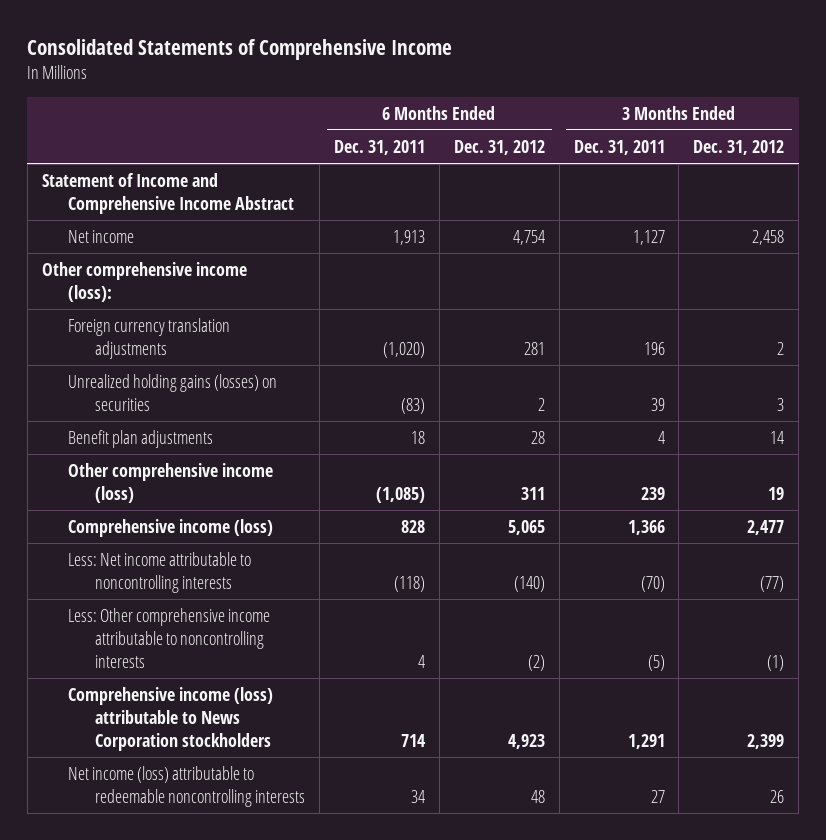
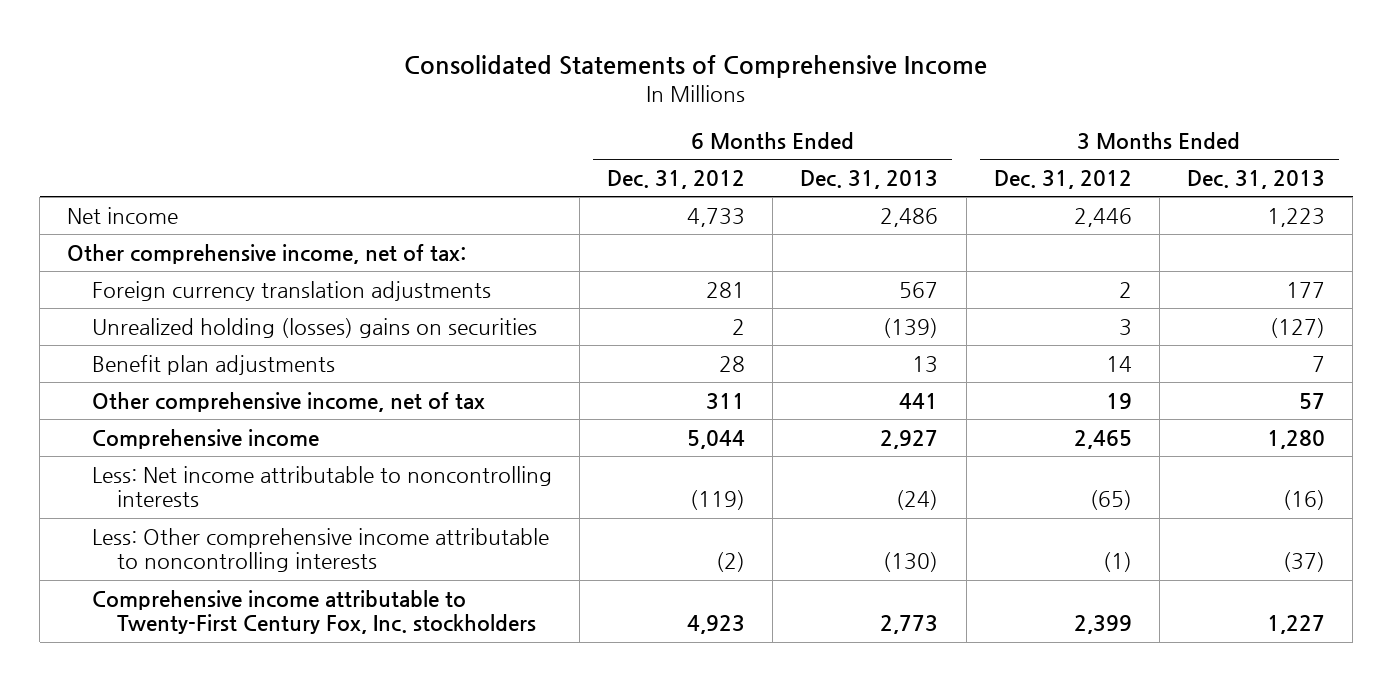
- | 6 Months Ended Dec. 31, 2011 | 6 Months Ended Dec. 31, 2012 | 3 Months Ended Dec. 31, 2011 | 3 Months Ended Dec. 31, 2012
+ | 6 Months Ended Dec. 31, 2012 | 6 Months Ended Dec. 31, 2013 | 3 Months Ended Dec. 31, 2012 | 3 Months Ended Dec. 31, 2013
- Statement of Income and Comprehensive Income Abstract
- Net income | 1,913 | 4,754 | 1,127 | 2,458
- Other comprehensive income (loss):
+ Net income | 4,733 | 2,486 | 2,446 | 1,223
+ Other comprehensive income, net of tax:
- Unrealized holding gains (losses) on securities | (83) | 2 | 39 | 3
+ Unrealized holding (losses) gains on securities | 2 | (139) | 3 | (127)
- Other comprehensive income (loss) | (1,085) | 311 | 239 | 19
- Comprehensive income (loss) | 828 | 5,065 | 1,366 | 2,477
- Less: Net income attributable to noncontrolling interests | (118) | (140) | (70) | (77)
+ Other comprehensive income, net of tax | 311 | 441 | 19 | 57
+ Comprehensive income | 5,044 | 2,927 | 2,465 | 1,280
+ Less: Net income attributable to noncontrolling interests | (119) | (24) | (65) | (16)
- Comprehensive income (loss) attributable to News Corporation stockholders | 714 | 4,923 | 1,291 | 2,399
- Net income (loss) attributable to redeemable noncontrolling interests | 34 | 48 | 27 | 26
+ Comprehensive income attributable to Twenty-First Century Fox, Inc. stockholders | 4,923 | 2,773 | 2,399 | 1,227

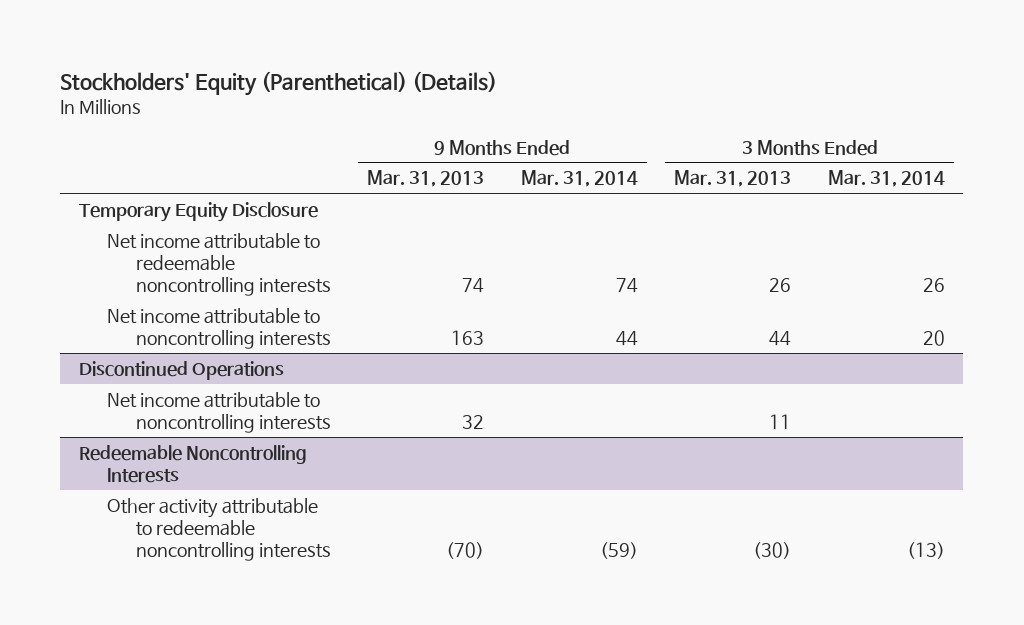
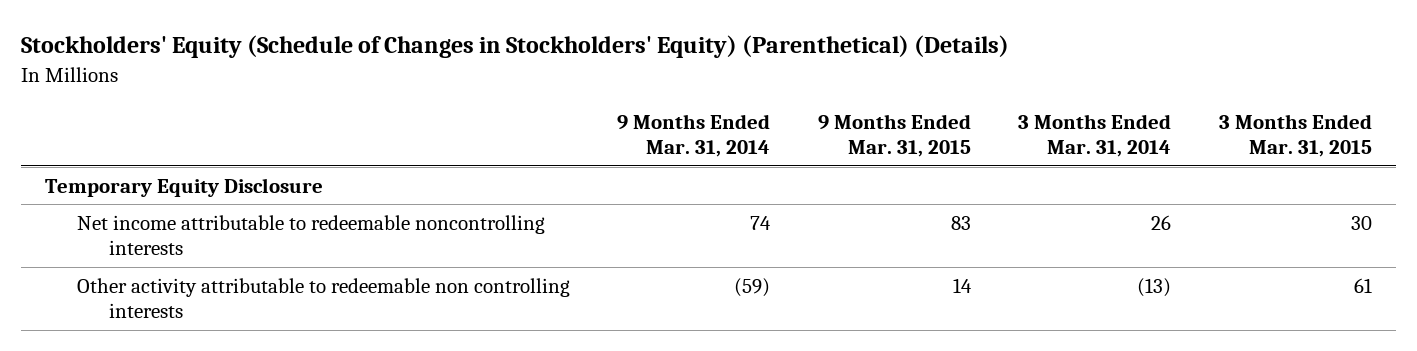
- Stockholders' Equity (Parenthetical) (Details)
+ Stockholders' Equity (Schedule of Changes in Stockholders' Equity) (Parenthetical) (Details)
- | 9 Months Ended Mar. 31, 2013 | 9 Months Ended Mar. 31, 2014 | 3 Months Ended Mar. 31, 2013 | 3 Months Ended Mar. 31, 2014
+ | 9 Months Ended Mar. 31, 2014 | 9 Months Ended Mar. 31, 2015 | 3 Months Ended Mar. 31, 2014 | 3 Months Ended Mar. 31, 2015
- Net income attributable to noncontrolling interests | 163 | 44 | 44 | 20
- Discontinued Operations
- Net income attributable to noncontrolling interests | 32 | | 11 |
- Redeemable Noncontrolling Interests
- Other activity attributable to redeemable noncontrolling interests | (70) | (59) | (30) | (13)
+ Other activity attributable to redeemable non controlling interests | (59) | 14 | (13) | 61

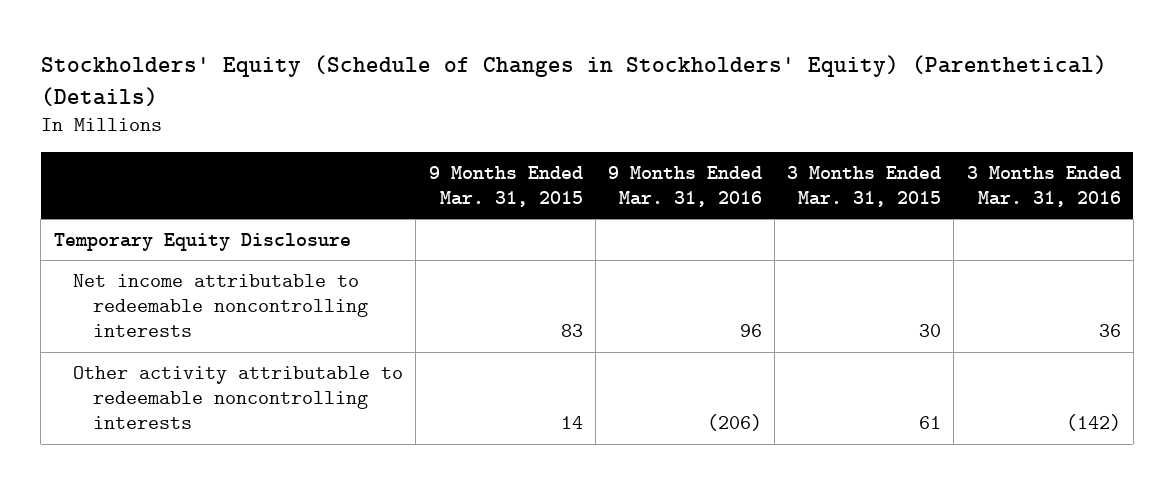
- | 9 Months Ended Mar. 31, 2014 | 9 Months Ended Mar. 31, 2015 | 3 Months Ended Mar. 31, 2014 | 3 Months Ended Mar. 31, 2015
+ | 9 Months Ended Mar. 31, 2015 | 9 Months Ended Mar. 31, 2016 | 3 Months Ended Mar. 31, 2015 | 3 Months Ended Mar. 31, 2016
- Other activity attributable to redeemable non controlling interests | (59) | 14 | (13) | 61
+ Other activity attributable to redeemable noncontrolling interests | 14 | (206) | 61 | (142)

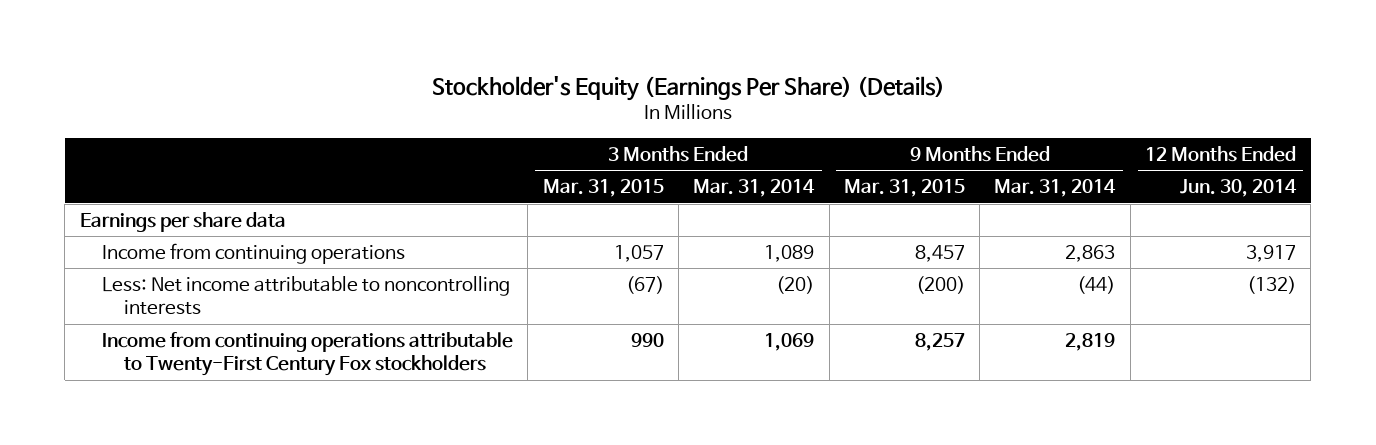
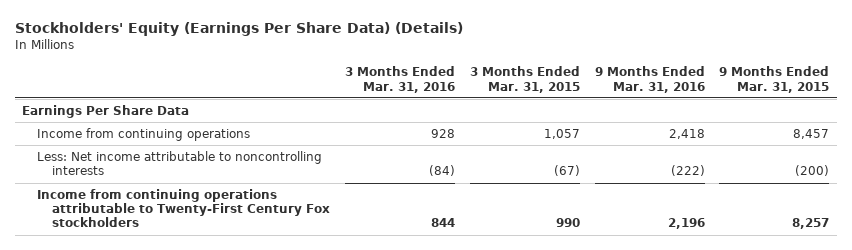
- Stockholder's Equity (Earnings Per Share) (Details)
+ Stockholders' Equity (Earnings Per Share Data) (Details)
- | 3 Months Ended Mar. 31, 2015 | 3 Months Ended Mar. 31, 2014 | 9 Months Ended Mar. 31, 2015 | 9 Months Ended Mar. 31, 2014 | 12 Months Ended Jun. 30, 2014
+ | 3 Months Ended Mar. 31, 2016 | 3 Months Ended Mar. 31, 2015 | 9 Months Ended Mar. 31, 2016 | 9 Months Ended Mar. 31, 2015
- Earnings per share data
+ Earnings Per Share Data

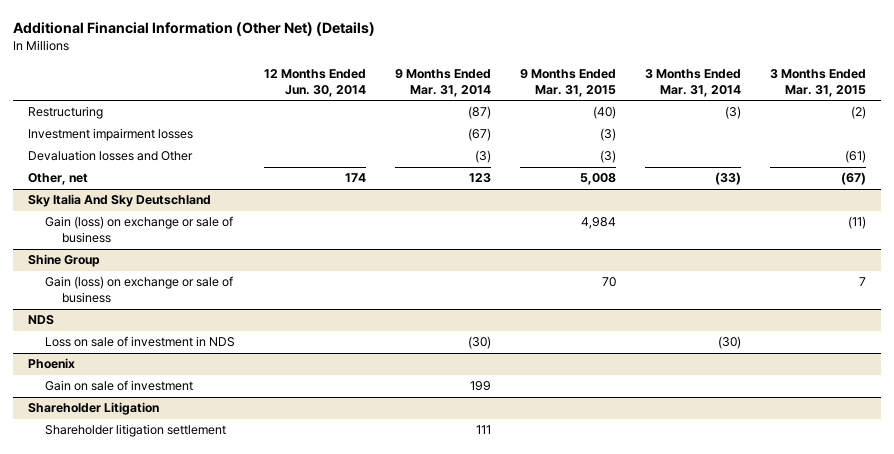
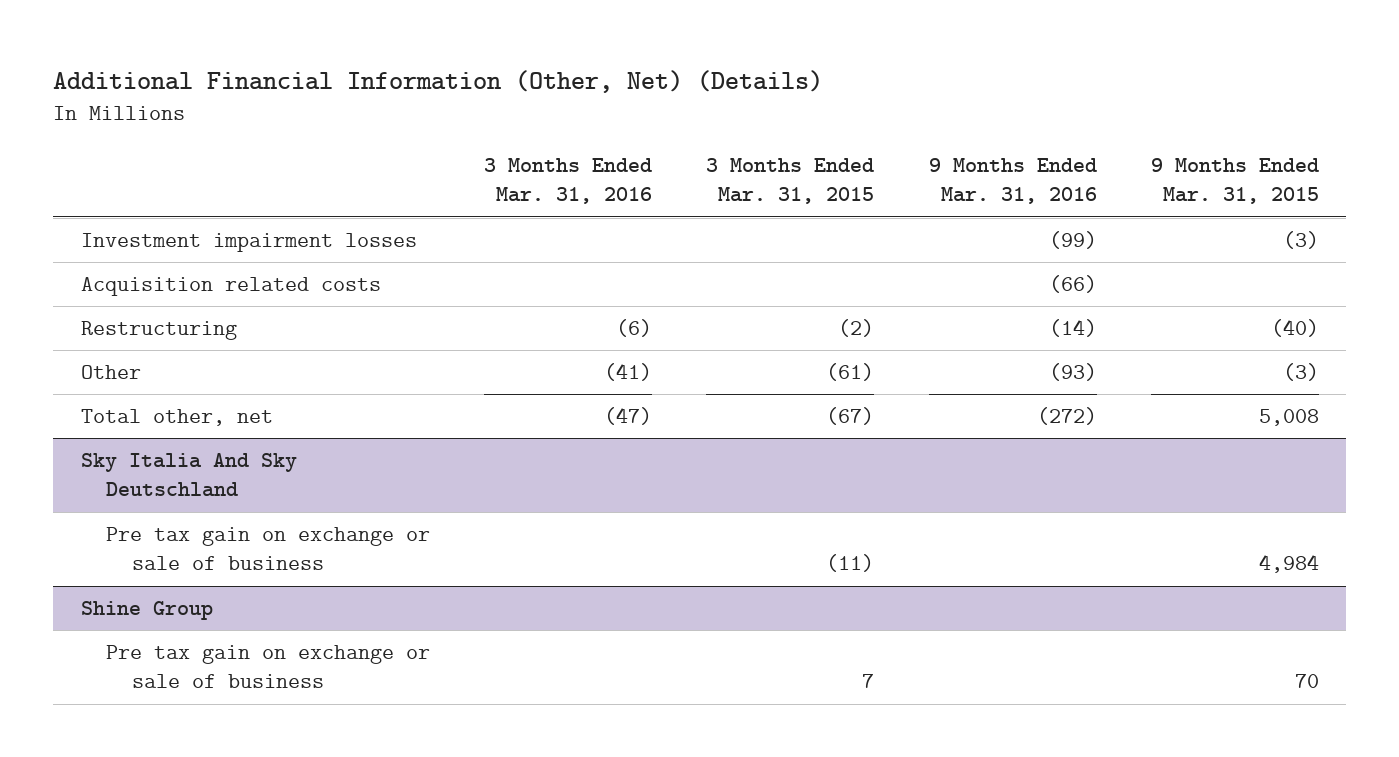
- Additional Financial Information (Other Net) (Details)
+ Additional Financial Information (Other, Net) (Details)
- | 12 Months Ended Jun. 30, 2014 | 9 Months Ended Mar. 31, 2014 | 9 Months Ended Mar. 31, 2015 | 3 Months Ended Mar. 31, 2014 | 3 Months Ended Mar. 31, 2015
+ | 3 Months Ended Mar. 31, 2016 | 3 Months Ended Mar. 31, 2015 | 9 Months Ended Mar. 31, 2016 | 9 Months Ended Mar. 31, 2015
- Devaluation losses and Other | | (3) | (3) | | (61)
- Other, net | 174 | 123 | 5,008 | (33) | (67)
+ Acquisition related costs | | | (66) |
moved down: Restructuring | (6) | (2) | (14) | (40)
+ Other | (41) | (61) | (93) | (3)
+ Total other, net | (47) | (67) | (272) | 5,008
@ Sky Italia And Sky Deutschland
- Gain (loss) on exchange or sale of business | | | 4,984 | | (11)
+ Pre tax gain on exchange or sale of business | | (11) | | 4,984
@ Shine Group
- Gain (loss) on exchange or sale of business | | | 70 | | 7
- NDS
- Loss on sale of investment in NDS | | (30) | | (30) |
- Phoenix
- Gain on sale of investment | | 199 | | |
- Shareholder Litigation
- Shareholder litigation settlement | | 111 | | |
@ Shine Group
+ Pre tax gain on exchange or sale of business | | 7 | | 70

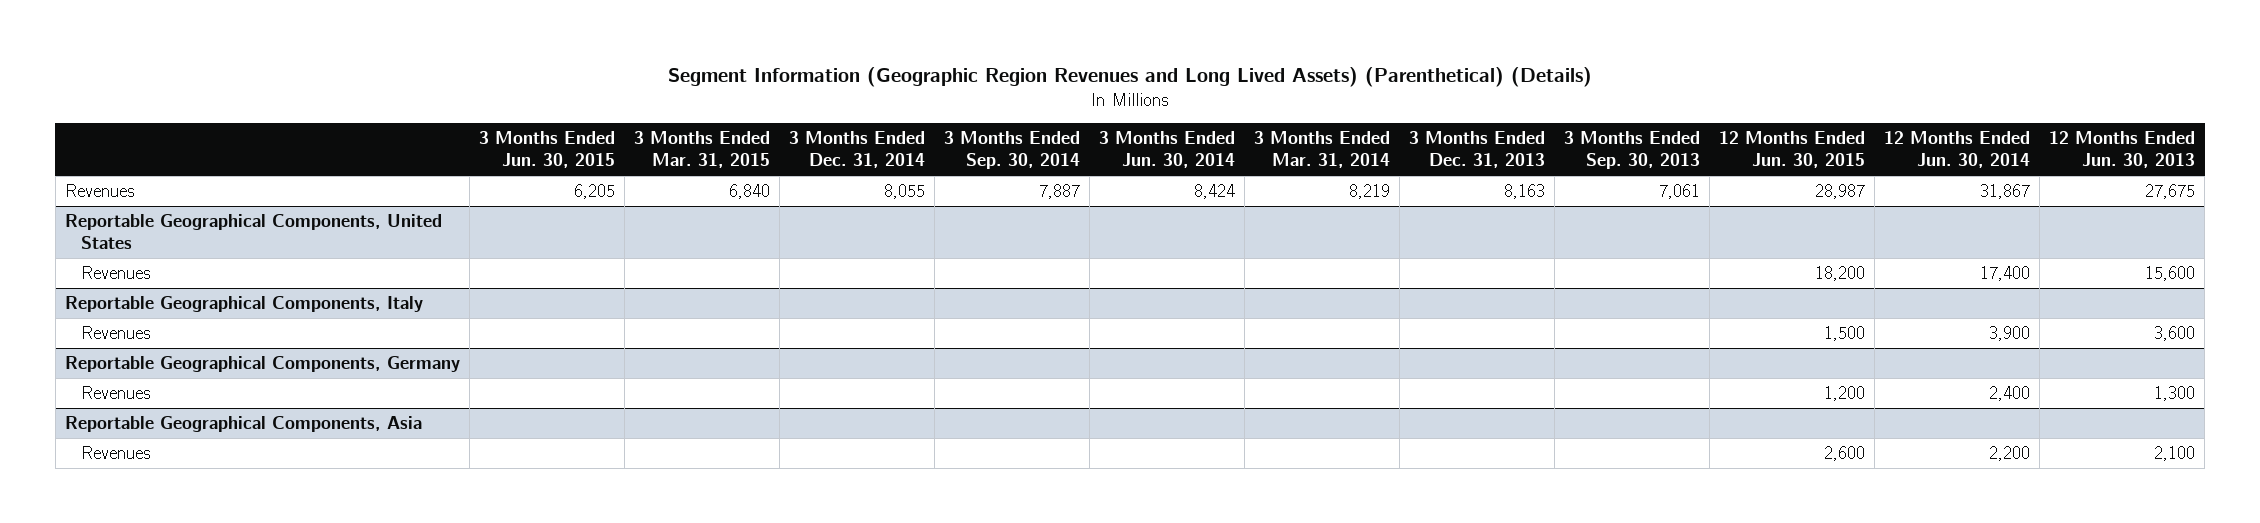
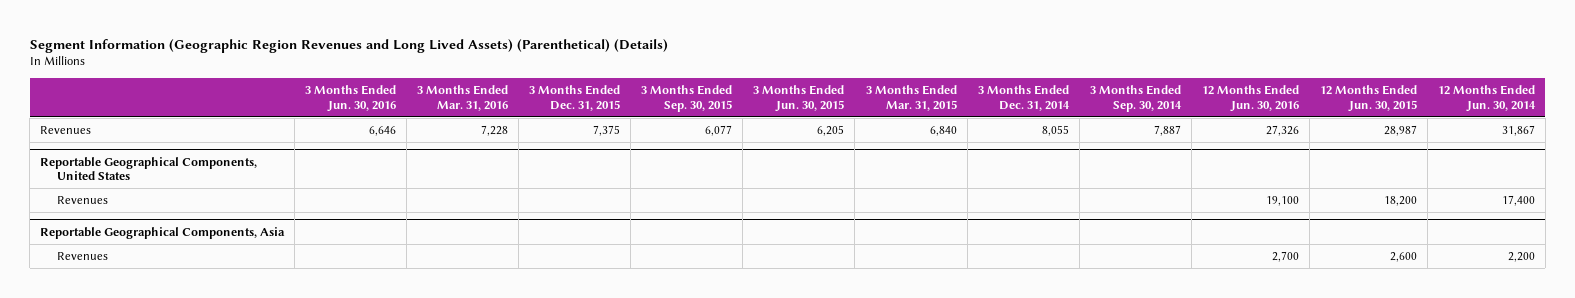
- | 3 Months Ended Jun. 30, 2015 | 3 Months Ended Mar. 31, 2015 | 3 Months Ended Dec. 31, 2014 | 3 Months Ended Sep. 30, 2014 | 3 Months Ended Jun. 30, 2014 | 3 Months Ended Mar. 31, 2014 | 3 Months Ended Dec. 31, 2013 | 3 Months Ended Sep. 30, 2013 | 12 Months Ended Jun. 30, 2015 | 12 Months Ended Jun. 30, 2014 | 12 Months Ended Jun. 30, 2013
+ | 3 Months Ended Jun. 30, 2016 | 3 Months Ended Mar. 31, 2016 | 3 Months Ended Dec. 31, 2015 | 3 Months Ended Sep. 30, 2015 | 3 Months Ended Jun. 30, 2015 | 3 Months Ended Mar. 31, 2015 | 3 Months Ended Dec. 31, 2014 | 3 Months Ended Sep. 30, 2014 | 12 Months Ended Jun. 30, 2016 | 12 Months Ended Jun. 30, 2015 | 12 Months Ended Jun. 30, 2014
- Reportable Geographical Components, Italy
- Revenues | | | | | | | | | 1,500 | 3,900 | 3,600
- Reportable Geographical Components, Germany
- Revenues | | | | | | | | | 1,200 | 2,400 | 1,300

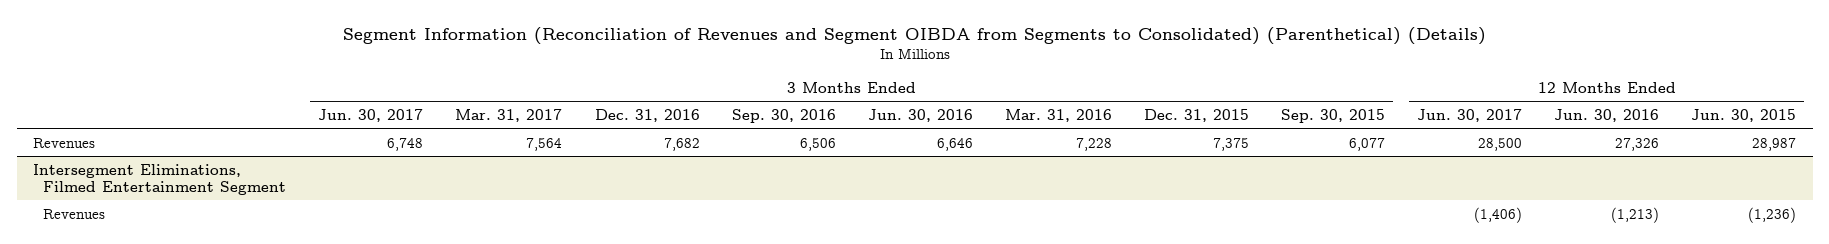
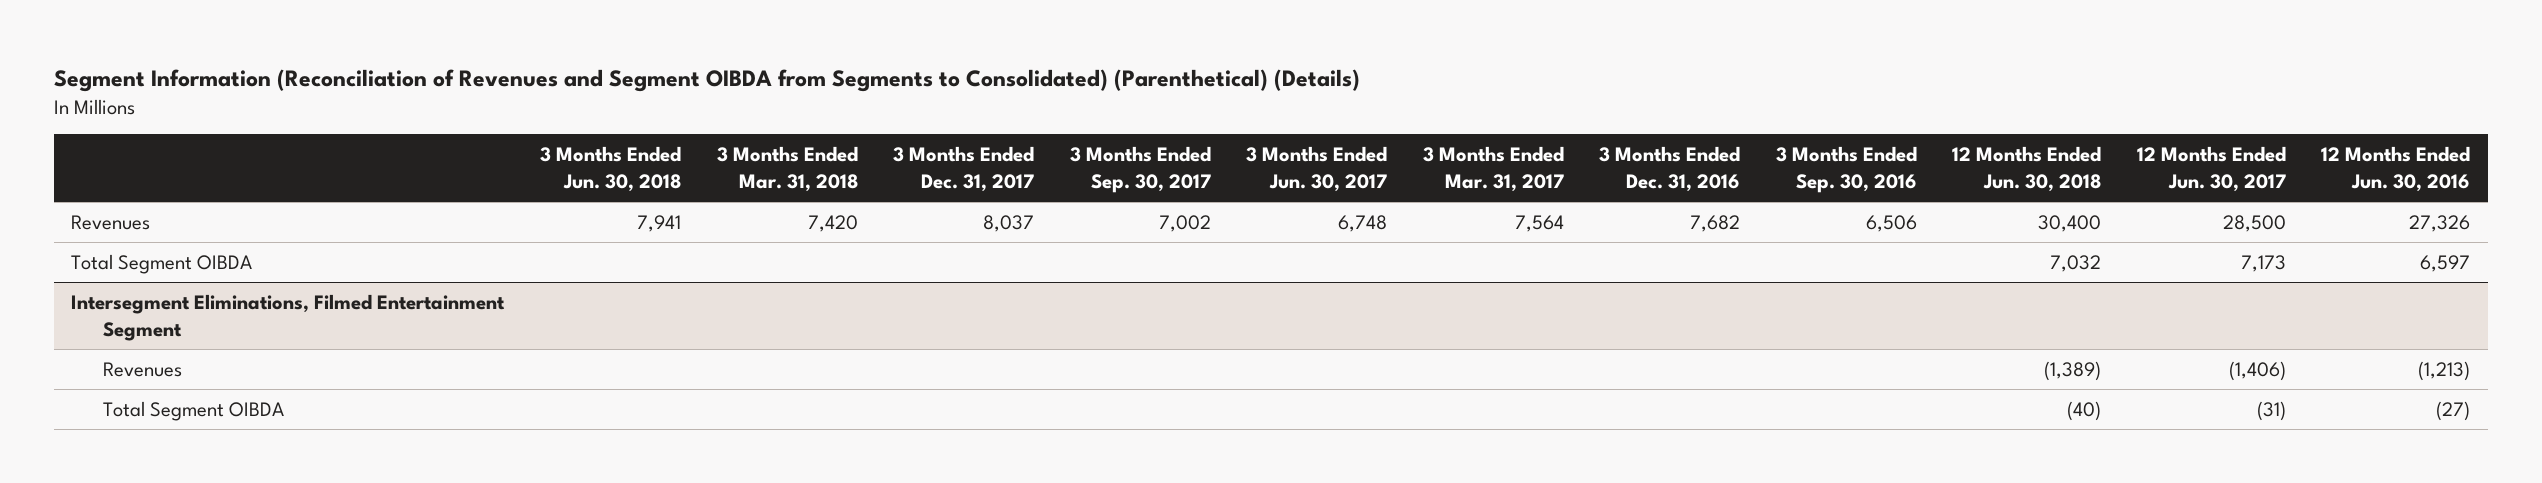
- | 3 Months Ended Jun. 30, 2017 | 3 Months Ended Mar. 31, 2017 | 3 Months Ended Dec. 31, 2016 | 3 Months Ended Sep. 30, 2016 | 3 Months Ended Jun. 30, 2016 | 3 Months Ended Mar. 31, 2016 | 3 Months Ended Dec. 31, 2015 | 3 Months Ended Sep. 30, 2015 | 12 Months Ended Jun. 30, 2017 | 12 Months Ended Jun. 30, 2016 | 12 Months Ended Jun. 30, 2015
+ | 3 Months Ended Jun. 30, 2018 | 3 Months Ended Mar. 31, 2018 | 3 Months Ended Dec. 31, 2017 | 3 Months Ended Sep. 30, 2017 | 3 Months Ended Jun. 30, 2017 | 3 Months Ended Mar. 31, 2017 | 3 Months Ended Dec. 31, 2016 | 3 Months Ended Sep. 30, 2016 | 12 Months Ended Jun. 30, 2018 | 12 Months Ended Jun. 30, 2017 | 12 Months Ended Jun. 30, 2016
+ Total Segment OIBDA | | | | | | | | | 7,032 | 7,173 | 6,597
@ Intersegment Eliminations, Filmed Entertainment Segment
+ Total Segment OIBDA | | | | | | | | | (40) | (31) | (27)

